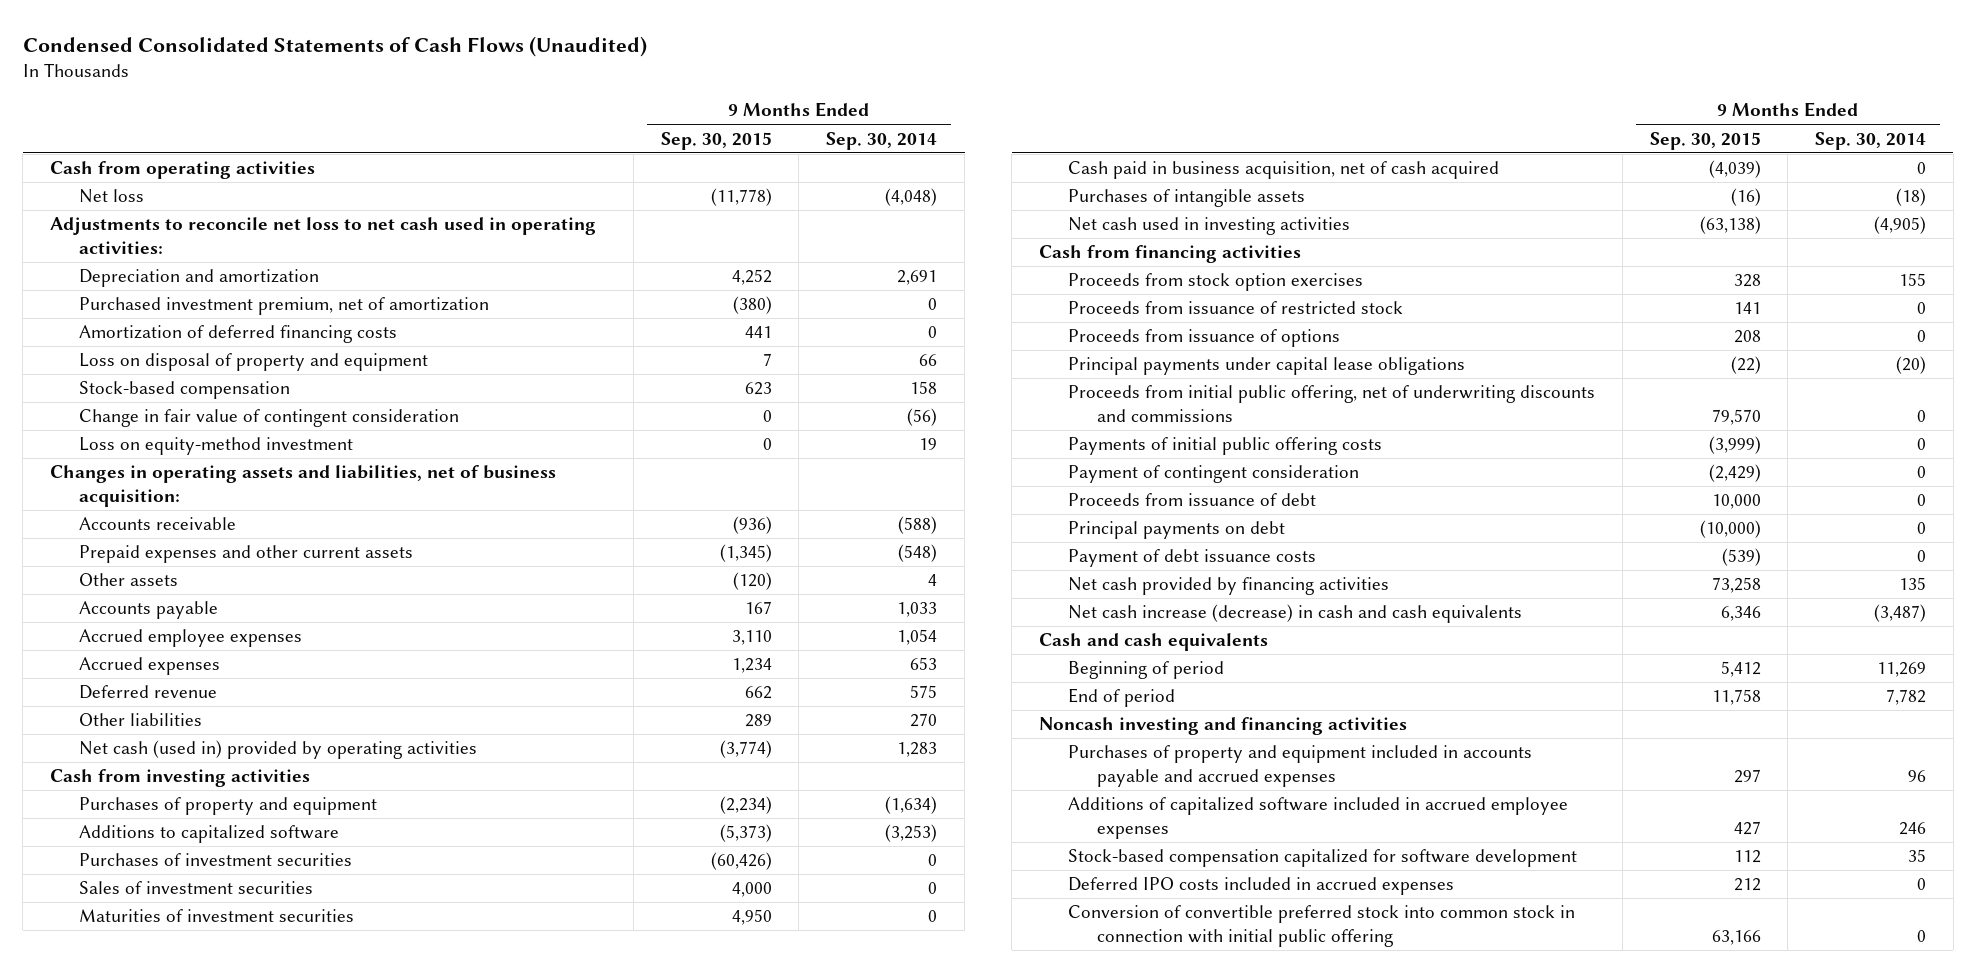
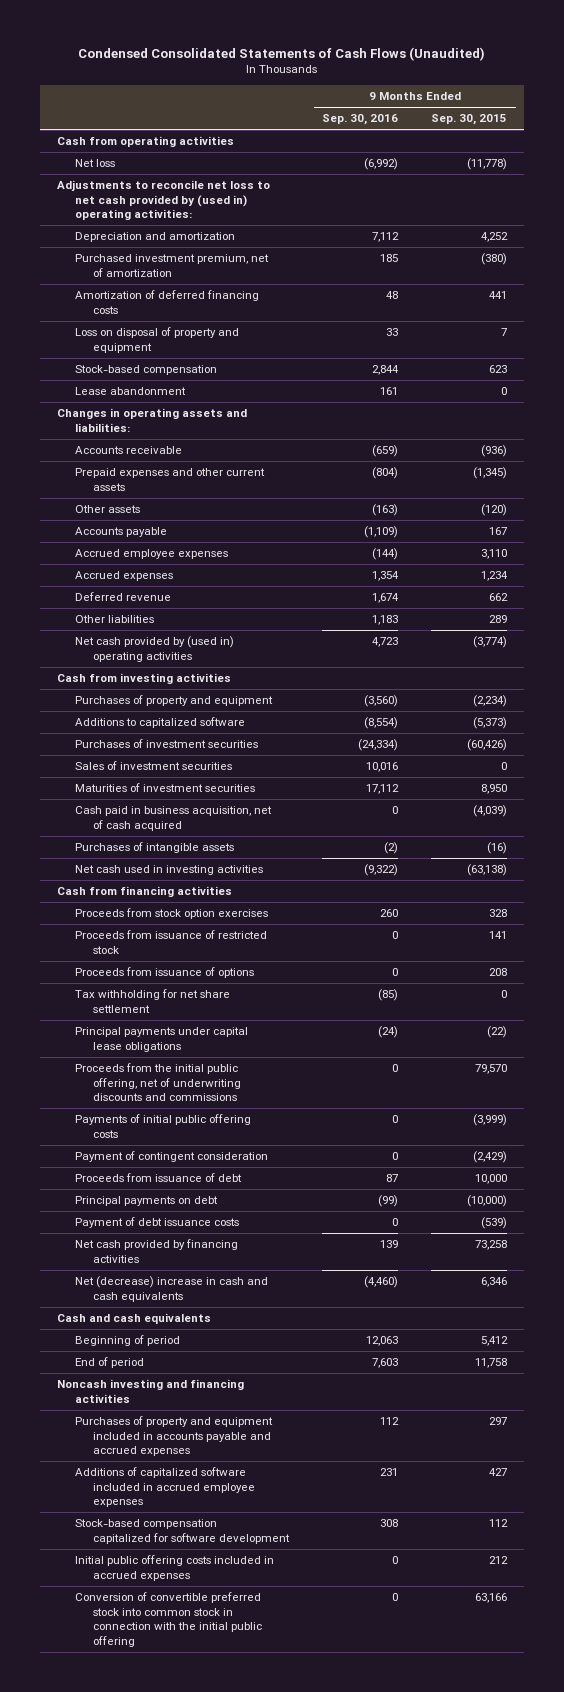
- | 9 Months Ended Sep. 30, 2015 | 9 Months Ended Sep. 30, 2014
+ | 9 Months Ended Sep. 30, 2016 | 9 Months Ended Sep. 30, 2015
- Adjustments to reconcile net loss to net cash used in operating activities:
+ Adjustments to reconcile net loss to net cash provided by (used in) operating activities:
- Change in fair value of contingent consideration | 0 | (56)
- Loss on equity-method investment | 0 | 19
- Changes in operating assets and liabilities, net of business acquisition:
+ Lease abandonment | 161 | 0
+ Changes in operating assets and liabilities:
- Net cash (used in) provided by operating activities | (3,774) | 1,283
+ Net cash provided by (used in) operating activities | 4,723 | (3,774)
- Sales of investment securities | 4,000 | 0
- Maturities of investment securities | 4,950 | 0
+ Sales of investment securities | 10,016 | 0
+ Maturities of investment securities | 17,112 | 8,950
+ Tax withholding for net share settlement | (85) | 0
- Proceeds from initial public offering, net of underwriting discounts and commissions | 79,570 | 0
+ Proceeds from the initial public offering, net of underwriting discounts and commissions | 0 | 79,570
- Net cash increase (decrease) in cash and cash equivalents | 6,346 | (3,487)
+ Net (decrease) increase in cash and cash equivalents | (4,460) | 6,346
- Deferred IPO costs included in accrued expenses | 212 | 0
- Conversion of convertible preferred stock into common stock in connection with initial public offering | 63,166 | 0
+ Initial public offering costs included in accrued expenses | 0 | 212
+ Conversion of convertible preferred stock into common stock in connection with the initial public offering | 0 | 63,166

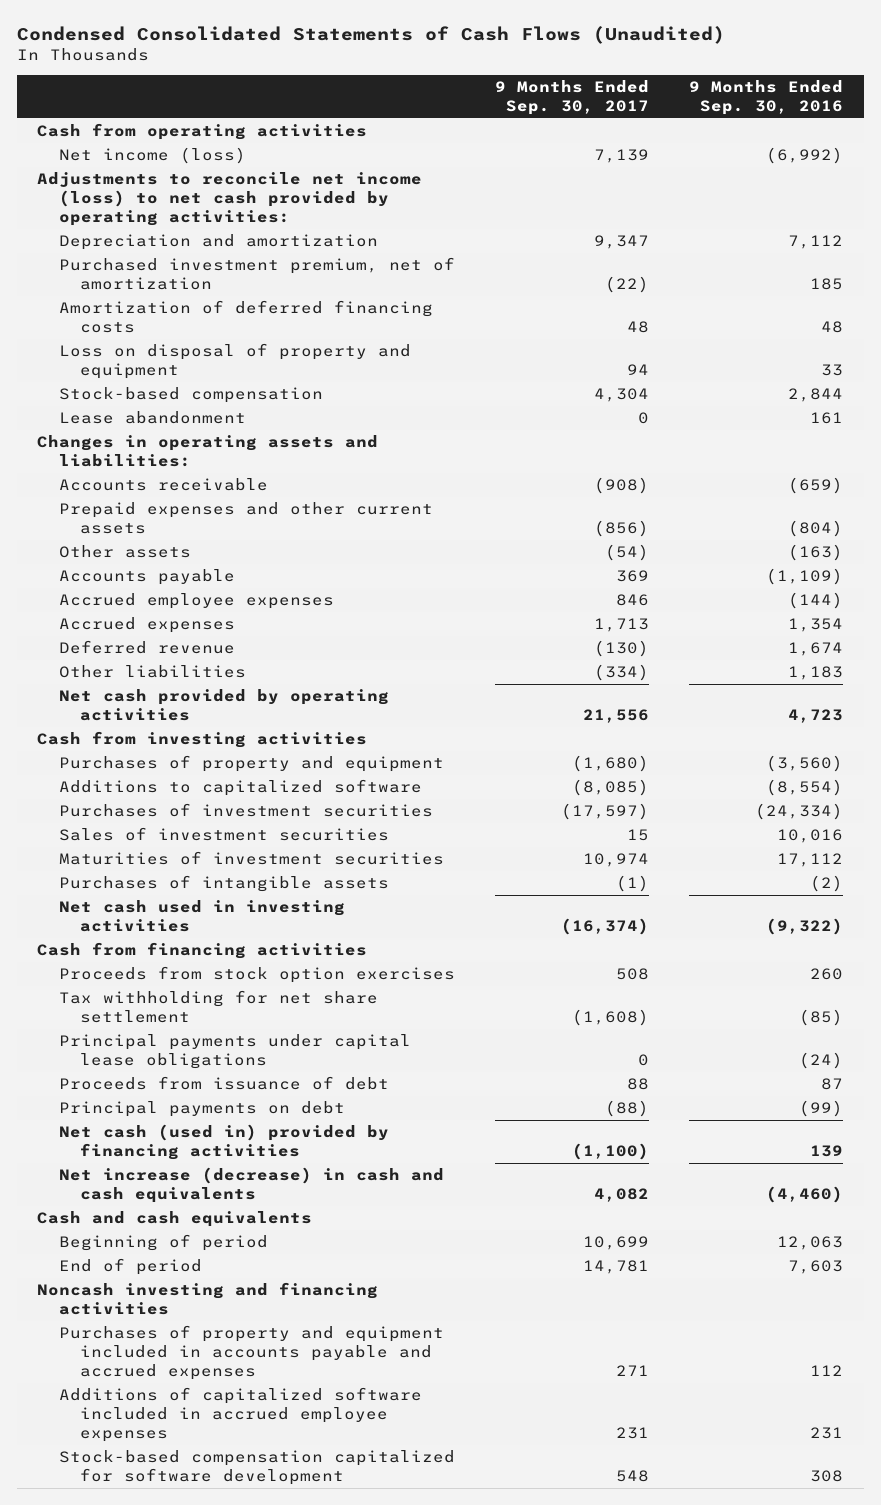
- | 9 Months Ended Sep. 30, 2016 | 9 Months Ended Sep. 30, 2015
+ | 9 Months Ended Sep. 30, 2017 | 9 Months Ended Sep. 30, 2016
- Net loss | (6,992) | (11,778)
- Adjustments to reconcile net loss to net cash provided by (used in) operating activities:
+ Net income (loss) | 7,139 | (6,992)
+ Adjustments to reconcile net income (loss) to net cash provided by operating activities:
- Net cash provided by (used in) operating activities | 4,723 | (3,774)
+ Net cash provided by operating activities | 21,556 | 4,723
- Cash paid in business acquisition, net of cash acquired | 0 | (4,039)
- Proceeds from issuance of restricted stock | 0 | 141
- Proceeds from issuance of options | 0 | 208
- Proceeds from the initial public offering, net of underwriting discounts and commissions | 0 | 79,570
- Payments of initial public offering costs | 0 | (3,999)
- Payment of contingent consideration | 0 | (2,429)
- Payment of debt issuance costs | 0 | (539)
- Net cash provided by financing activities | 139 | 73,258
- Net (decrease) increase in cash and cash equivalents | (4,460) | 6,346
+ Net cash (used in) provided by financing activities | (1,100) | 139
+ Net increase (decrease) in cash and cash equivalents | 4,082 | (4,460)
- Initial public offering costs included in accrued expenses | 0 | 212
- Conversion of convertible preferred stock into common stock in connection with the initial public offering | 0 | 63,166

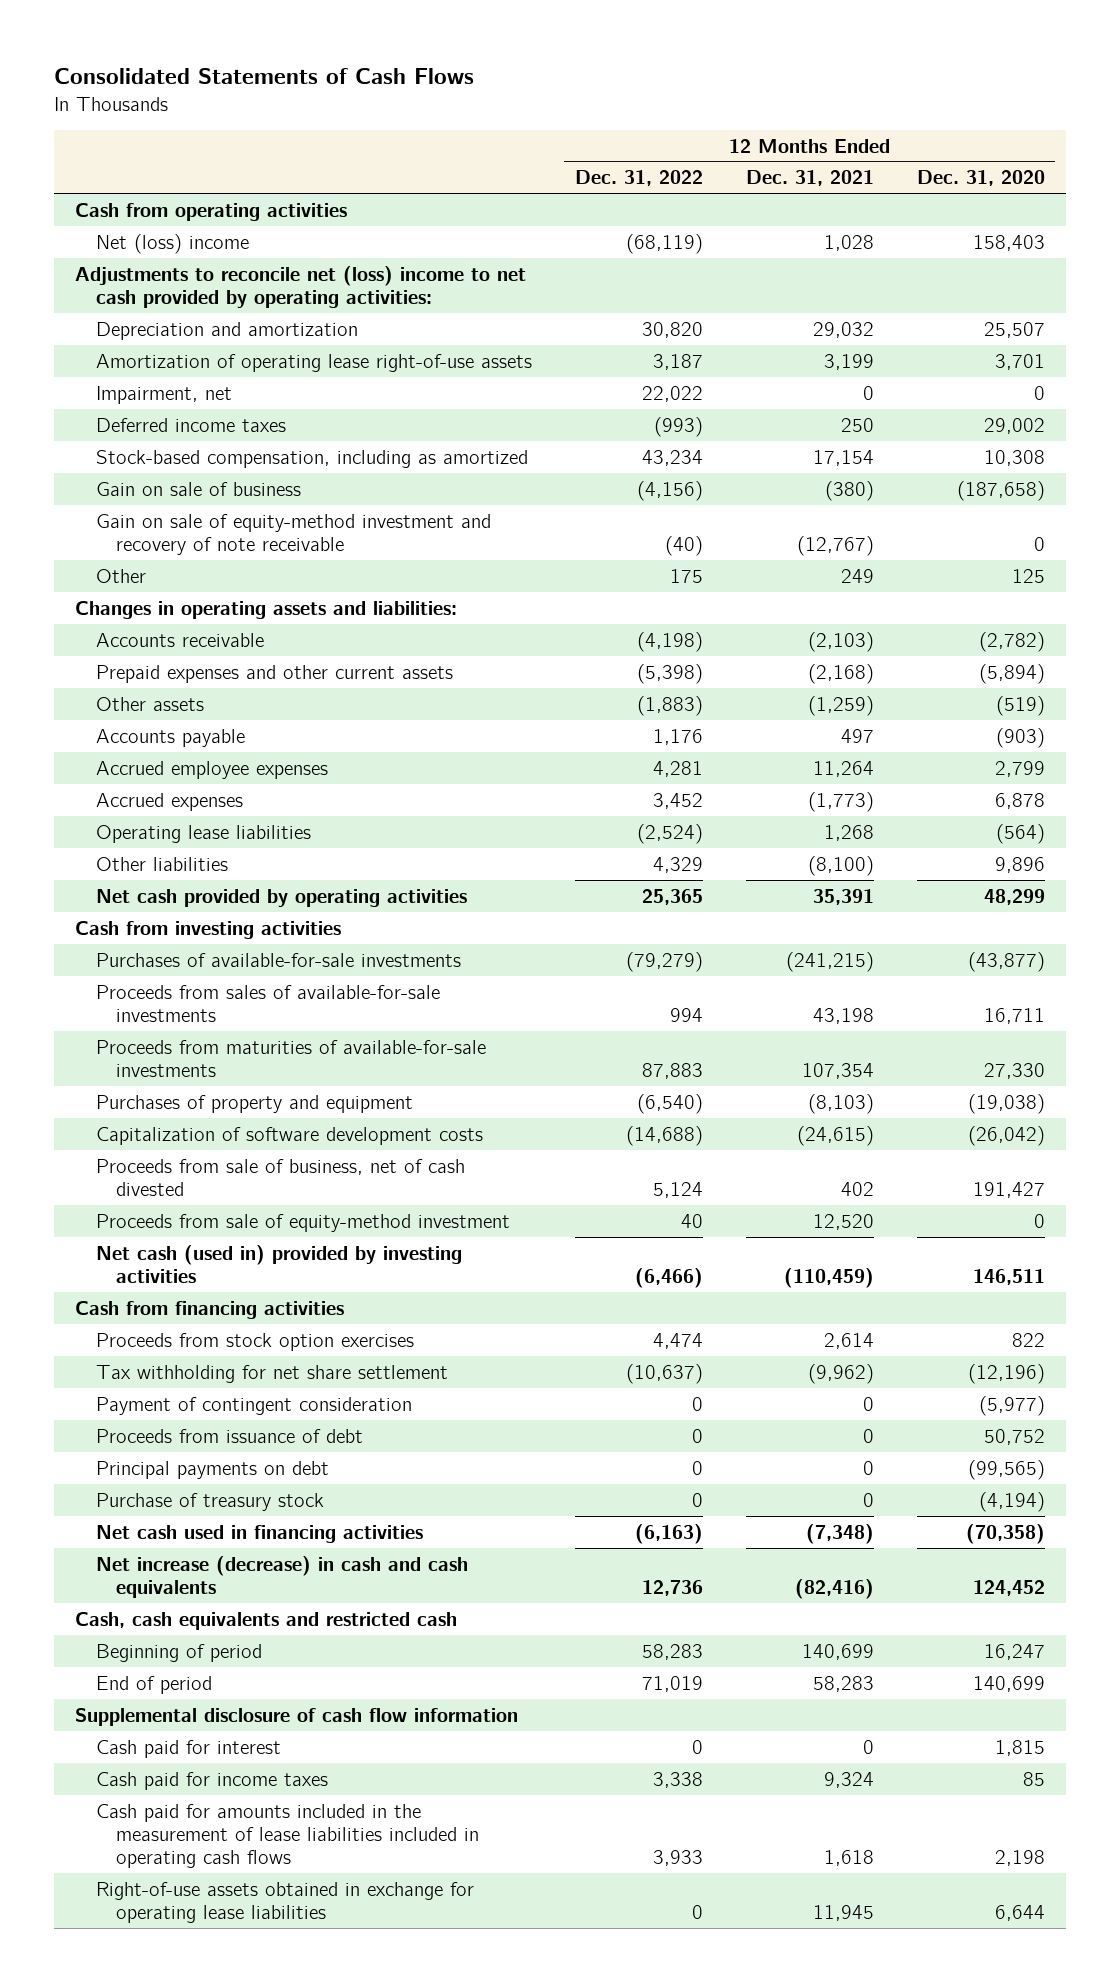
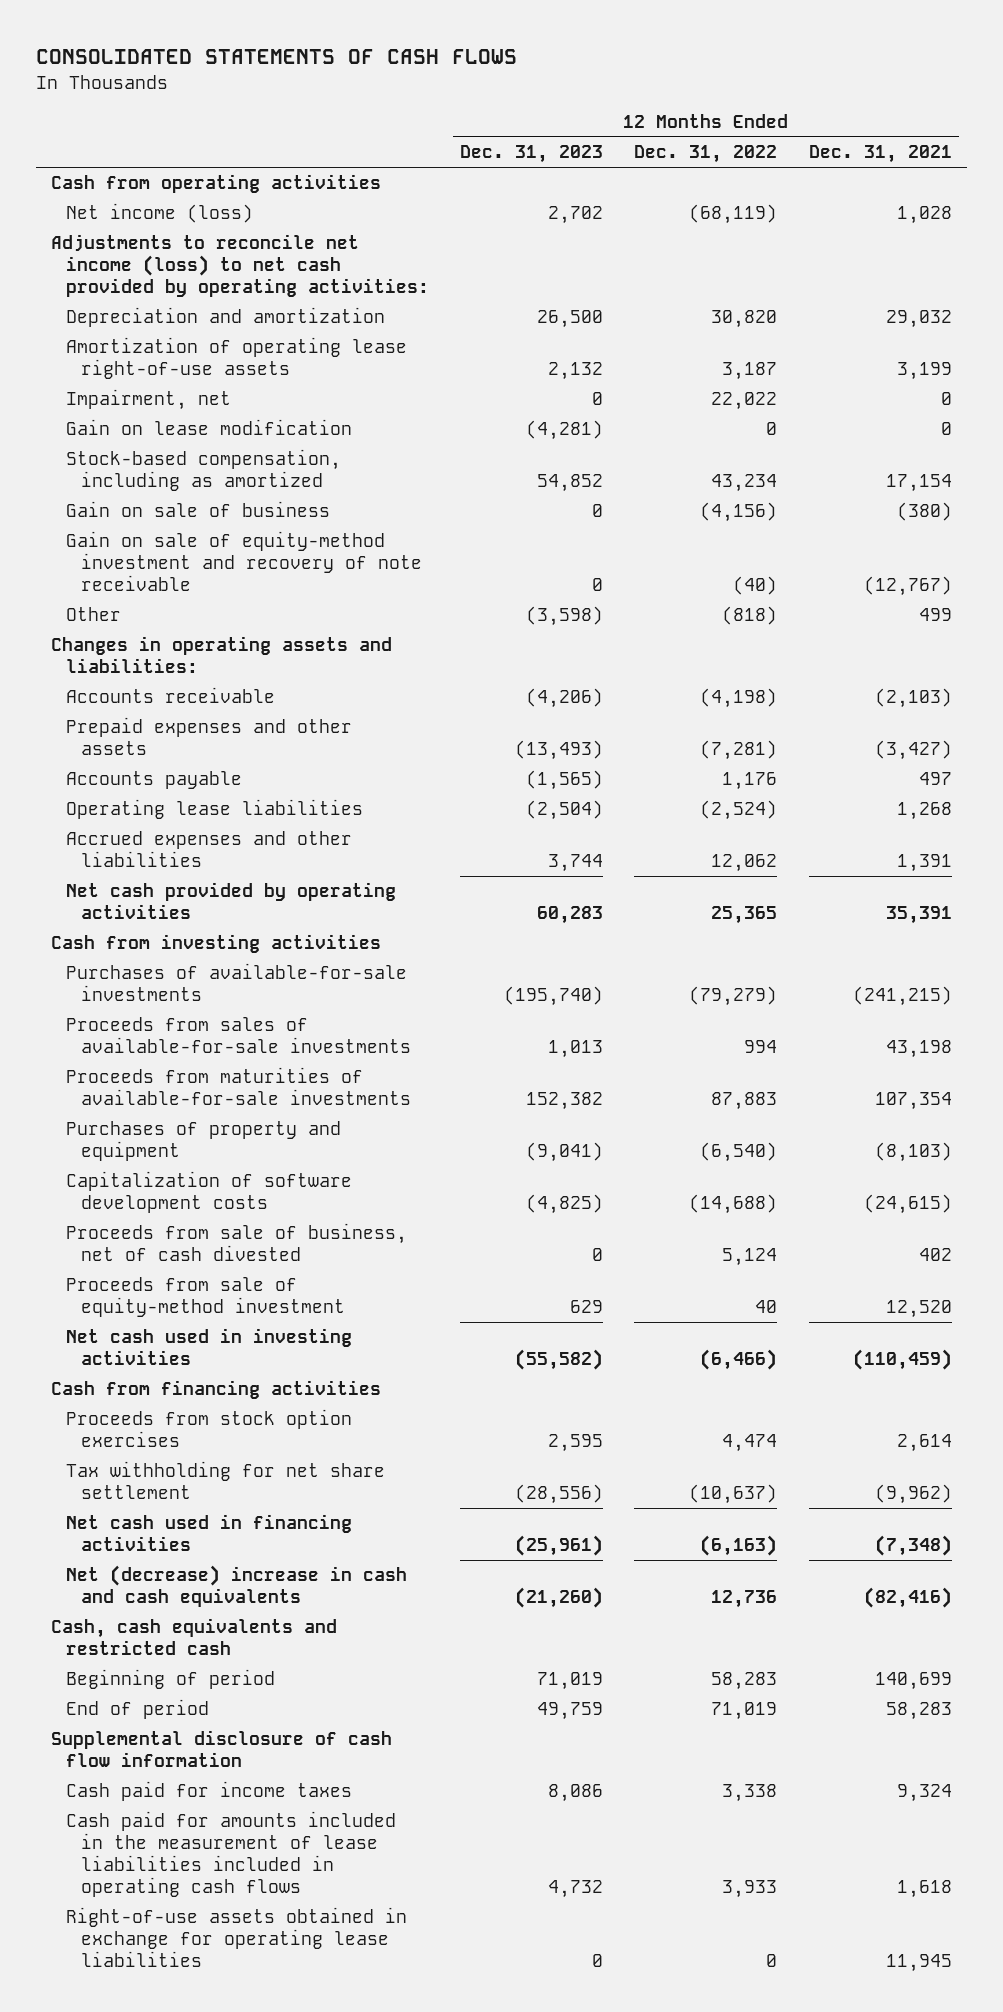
- Consolidated Statements of Cash Flows
+ CONSOLIDATED STATEMENTS OF CASH FLOWS
- | 12 Months Ended Dec. 31, 2022 | 12 Months Ended Dec. 31, 2021 | 12 Months Ended Dec. 31, 2020
+ | 12 Months Ended Dec. 31, 2023 | 12 Months Ended Dec. 31, 2022 | 12 Months Ended Dec. 31, 2021
- Net (loss) income | (68,119) | 1,028 | 158,403
- Adjustments to reconcile net (loss) income to net cash provided by operating activities:
+ Net income (loss) | 2,702 | (68,119) | 1,028
+ Adjustments to reconcile net income (loss) to net cash provided by operating activities:
- Deferred income taxes | (993) | 250 | 29,002
+ Gain on lease modification | (4,281) | 0 | 0
- Other | 175 | 249 | 125
+ Other | (3,598) | (818) | 499
- Prepaid expenses and other current assets | (5,398) | (2,168) | (5,894)
- Other assets | (1,883) | (1,259) | (519)
+ Prepaid expenses and other assets | (13,493) | (7,281) | (3,427)
- Accrued employee expenses | 4,281 | 11,264 | 2,799
- Accrued expenses | 3,452 | (1,773) | 6,878
- Other liabilities | 4,329 | (8,100) | 9,896
+ Accrued expenses and other liabilities | 3,744 | 12,062 | 1,391
- Net cash (used in) provided by investing activities | (6,466) | (110,459) | 146,511
+ Net cash used in investing activities | (55,582) | (6,466) | (110,459)
- Payment of contingent consideration | 0 | 0 | (5,977)
- Proceeds from issuance of debt | 0 | 0 | 50,752
- Principal payments on debt | 0 | 0 | (99,565)
- Purchase of treasury stock | 0 | 0 | (4,194)
- Net increase (decrease) in cash and cash equivalents | 12,736 | (82,416) | 124,452
+ Net (decrease) increase in cash and cash equivalents | (21,260) | 12,736 | (82,416)
- Cash paid for interest | 0 | 0 | 1,815

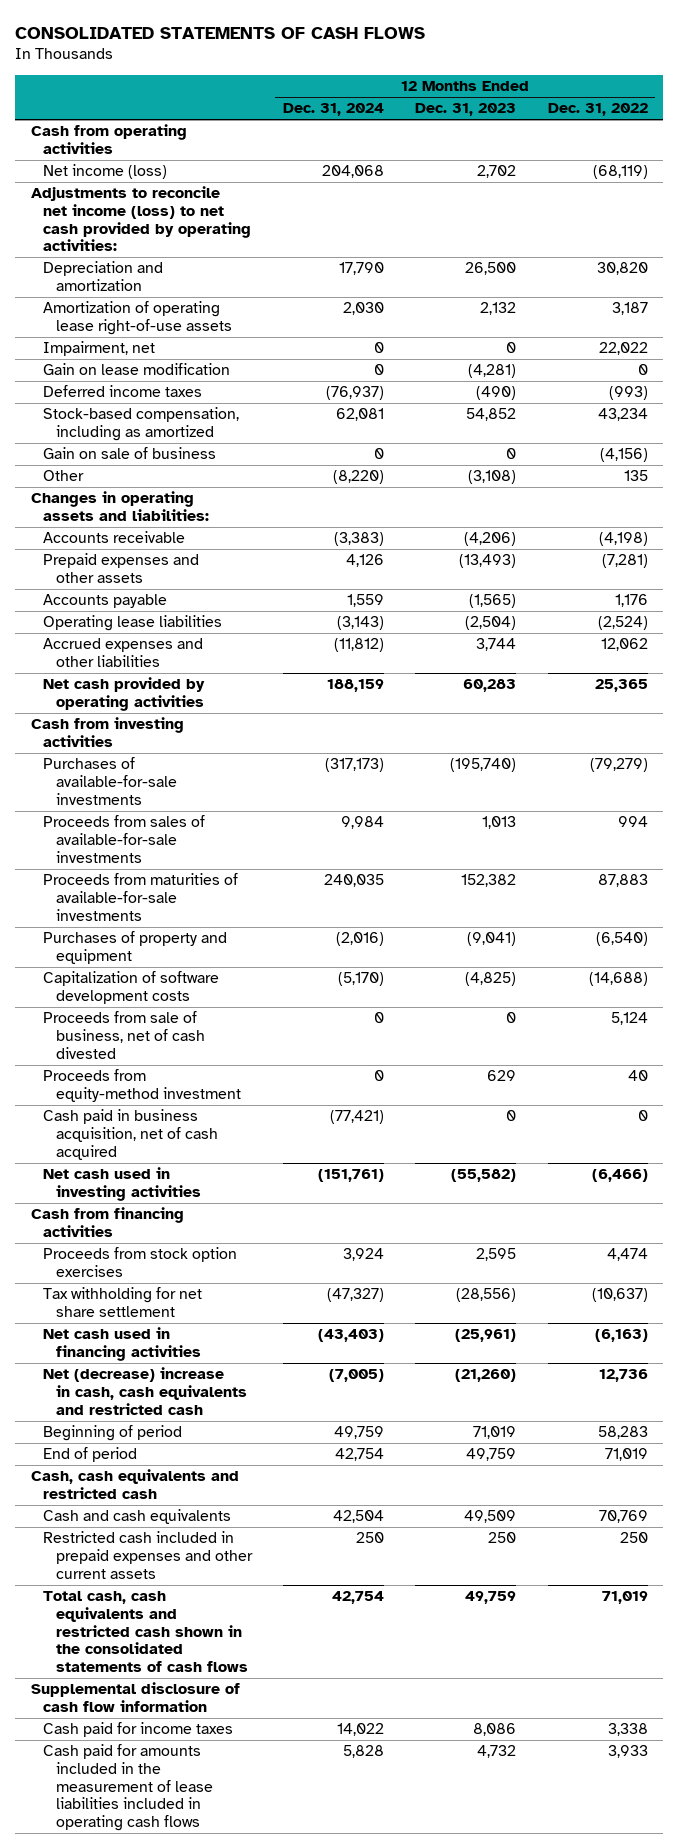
- | 12 Months Ended Dec. 31, 2023 | 12 Months Ended Dec. 31, 2022 | 12 Months Ended Dec. 31, 2021
+ | 12 Months Ended Dec. 31, 2024 | 12 Months Ended Dec. 31, 2023 | 12 Months Ended Dec. 31, 2022
+ Deferred income taxes | (76,937) | (490) | (993)
- Gain on sale of equity-method investment and recovery of note receivable | 0 | (40) | (12,767)
- Other | (3,598) | (818) | 499
+ Other | (8,220) | (3,108) | 135
- Proceeds from sale of equity-method investment | 629 | 40 | 12,520
+ Proceeds from equity-method investment | 0 | 629 | 40
+ Cash paid in business acquisition, net of cash acquired | (77,421) | 0 | 0
- Net (decrease) increase in cash and cash equivalents | (21,260) | 12,736 | (82,416)
+ Net (decrease) increase in cash, cash equivalents and restricted cash | (7,005) | (21,260) | 12,736
moved down: Cash, cash equivalents and restricted cash
+ Cash and cash equivalents | 42,504 | 49,509 | 70,769
+ Restricted cash included in prepaid expenses and other current assets | 250 | 250 | 250
+ Total cash, cash equivalents and restricted cash shown in the consolidated statements of cash flows | 42,754 | 49,759 | 71,019
- Right-of-use assets obtained in exchange for operating lease liabilities | 0 | 0 | 11,945

